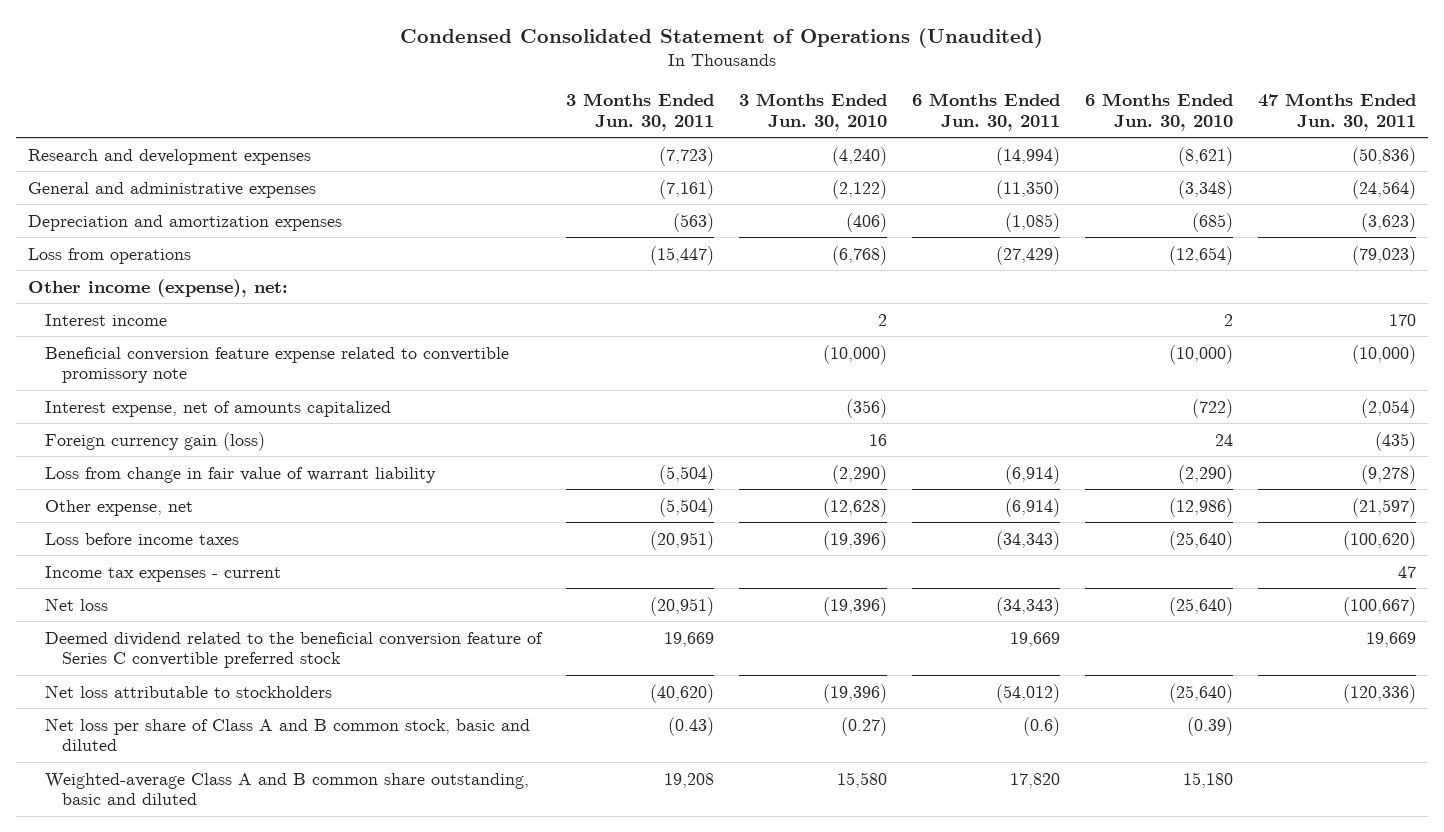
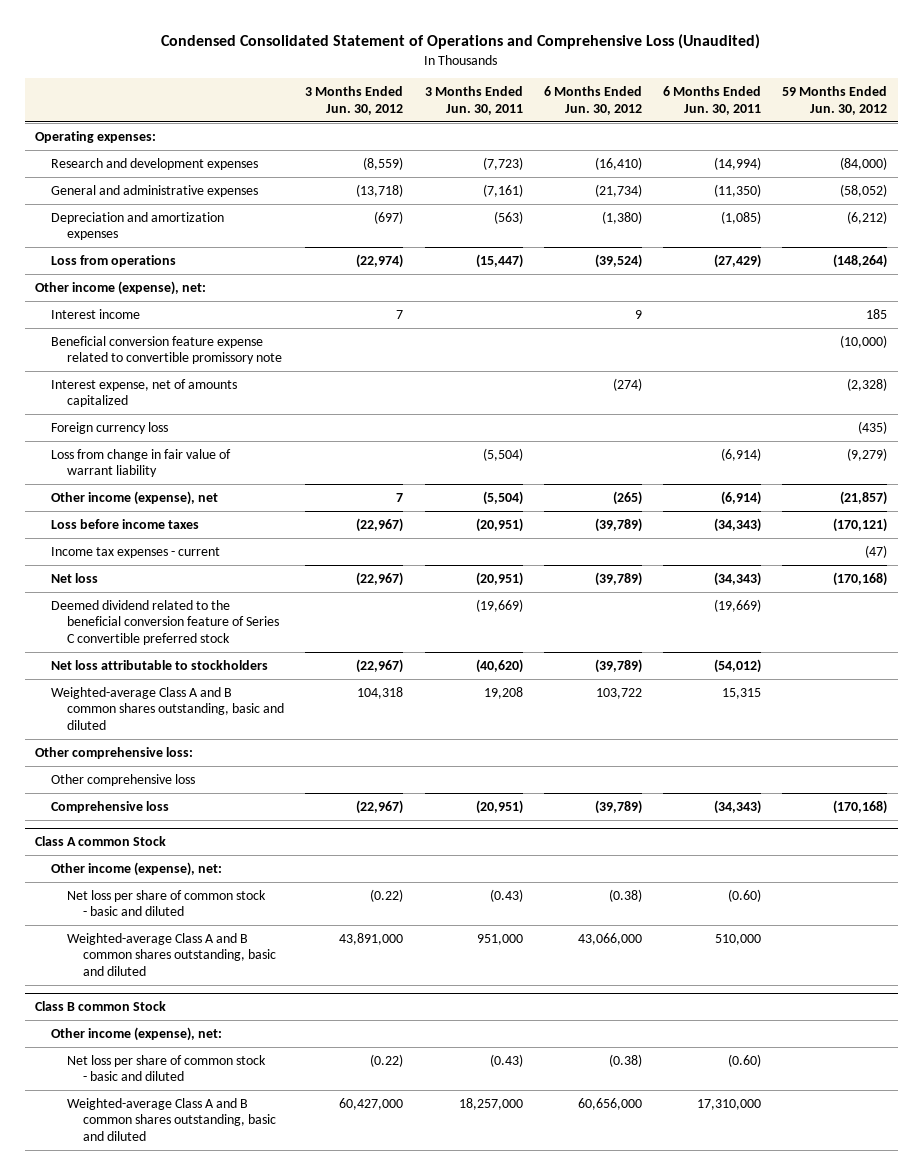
- Condensed Consolidated Statement of Operations (Unaudited)
+ Condensed Consolidated Statement of Operations and Comprehensive Loss (Unaudited)
- | 3 Months Ended Jun. 30, 2011 | 3 Months Ended Jun. 30, 2010 | 6 Months Ended Jun. 30, 2011 | 6 Months Ended Jun. 30, 2010 | 47 Months Ended Jun. 30, 2011
+ | 3 Months Ended Jun. 30, 2012 | 3 Months Ended Jun. 30, 2011 | 6 Months Ended Jun. 30, 2012 | 6 Months Ended Jun. 30, 2011 | 59 Months Ended Jun. 30, 2012
+ Operating expenses:
- Foreign currency gain (loss) | | 16 | | 24 | (435)
+ Foreign currency loss | | | | | (435)
- Other expense, net | (5,504) | (12,628) | (6,914) | (12,986) | (21,597)
+ Other income (expense), net | 7 | (5,504) | (265) | (6,914) | (21,857)
- Deemed dividend related to the beneficial conversion feature of Series C convertible preferred stock | 19,669 | | 19,669 | | 19,669
+ Deemed dividend related to the beneficial conversion feature of Series C convertible preferred stock | | (19,669) | | (19,669) |
- Net loss per share of Class A and B common stock, basic and diluted | (0.43) | (0.27) | (0.6) | (0.39) |
- Weighted-average Class A and B common share outstanding, basic and diluted | 19,208 | 15,580 | 17,820 | 15,180 |
+ Weighted-average Class A and B common shares outstanding, basic and diluted | 104,318 | 19,208 | 103,722 | 15,315 |
+ Other comprehensive loss:
+ Other comprehensive loss
+ Comprehensive loss | (22,967) | (20,951) | (39,789) | (34,343) | (170,168)
+ Class A common Stock
+ Other income (expense), net:
+ Net loss per share of common stock - basic and diluted | (0.22) | (0.43) | (0.38) | (0.60) |
+ Weighted-average Class A and B common shares outstanding, basic and diluted | 43,891,000 | 951,000 | 43,066,000 | 510,000 |
+ Class B common Stock
+ Other income (expense), net:
+ Net loss per share of common stock - basic and diluted | (0.22) | (0.43) | (0.38) | (0.60) |
+ Weighted-average Class A and B common shares outstanding, basic and diluted | 60,427,000 | 18,257,000 | 60,656,000 | 17,310,000 |

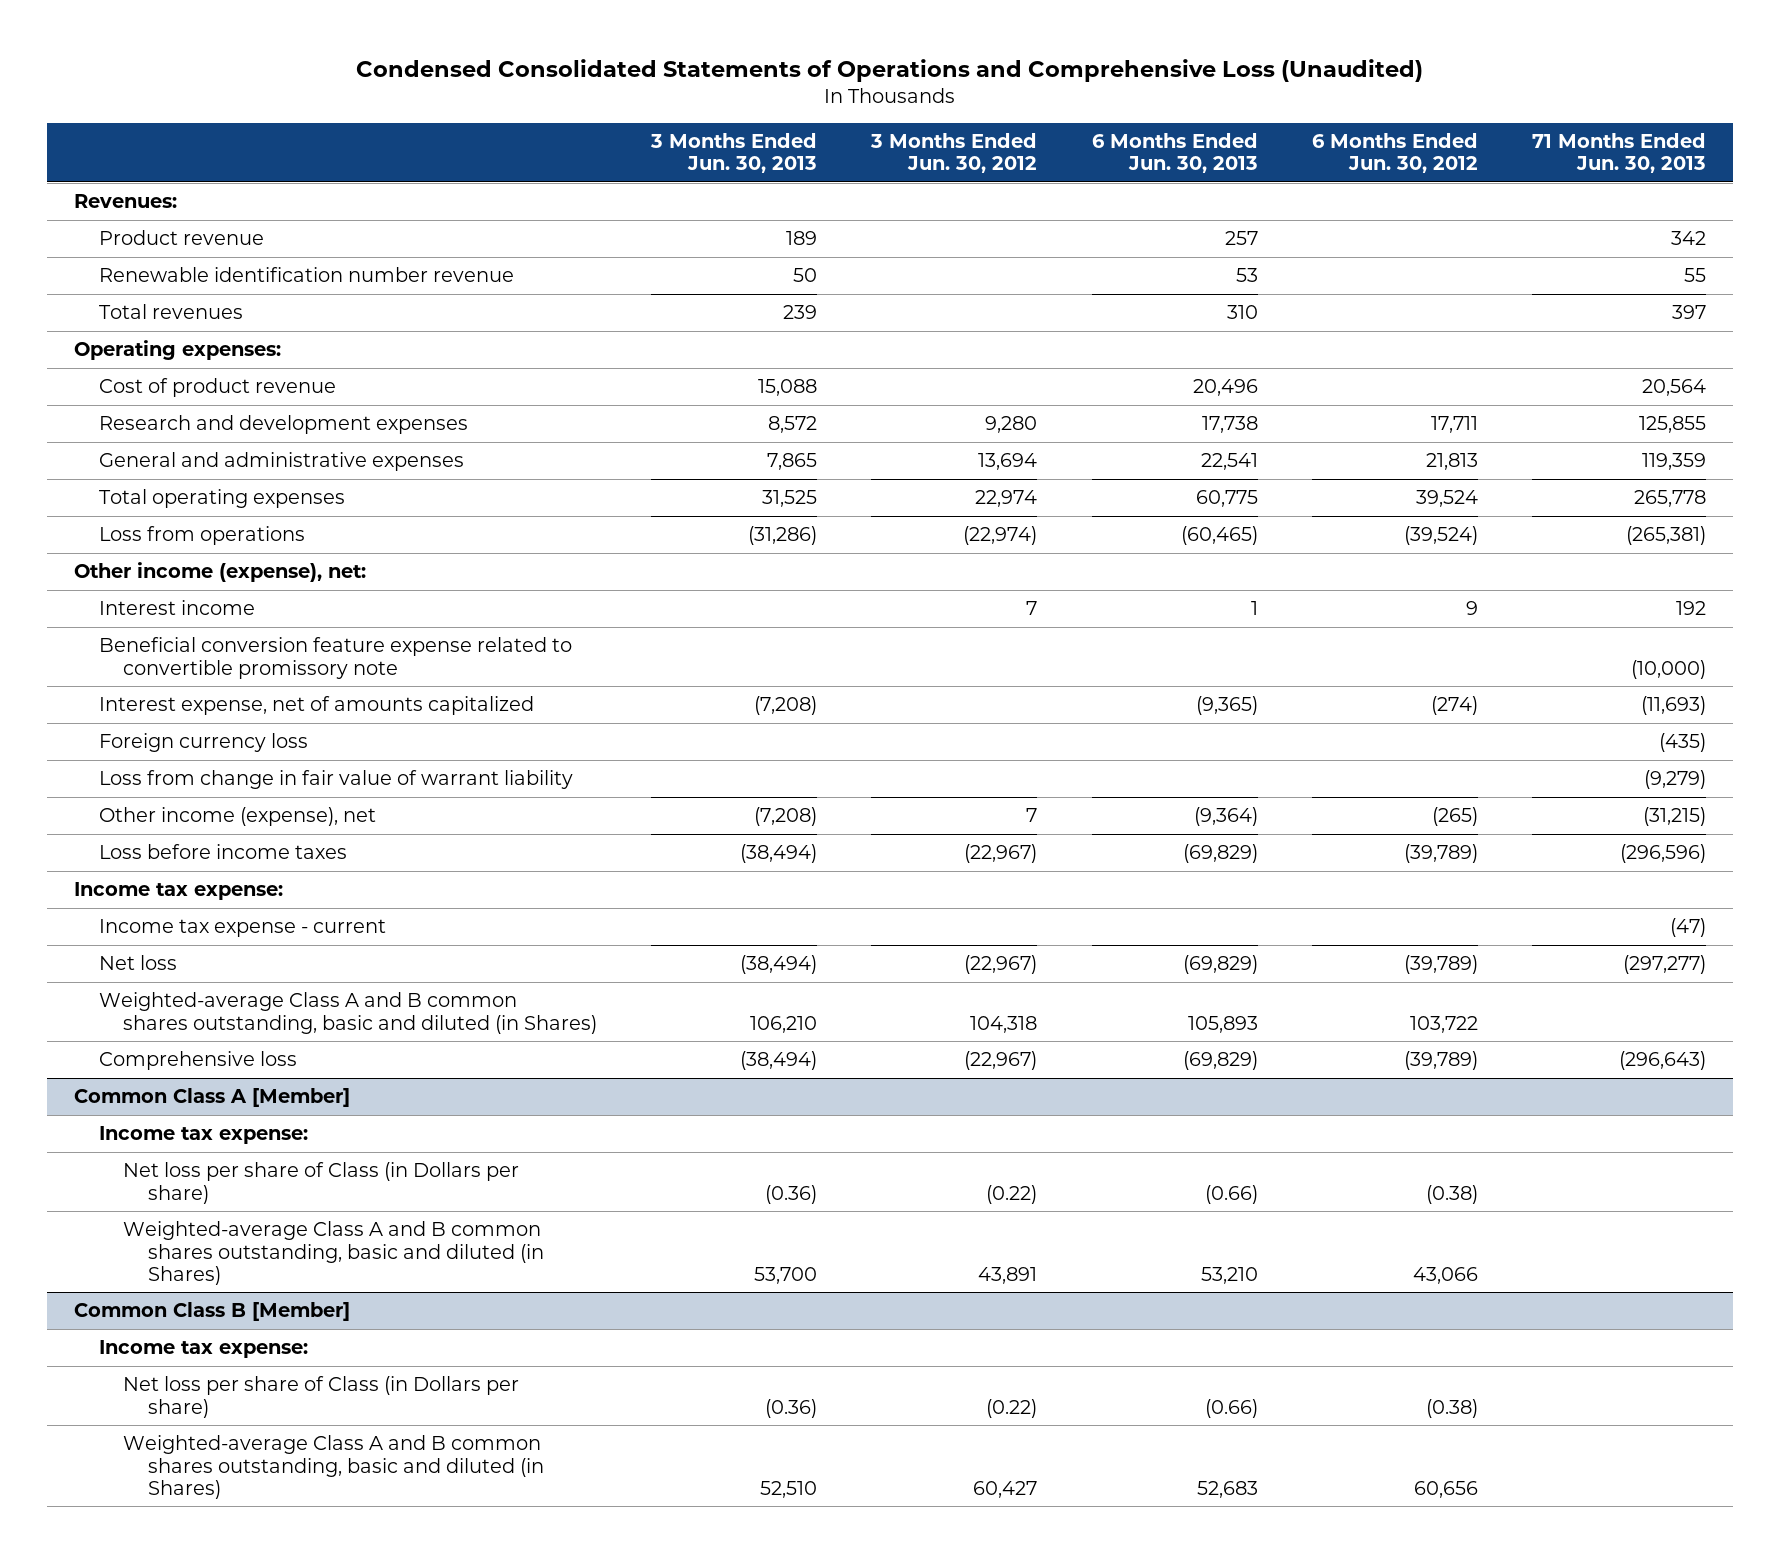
- Condensed Consolidated Statement of Operations and Comprehensive Loss (Unaudited)
+ Condensed Consolidated Statements of Operations and Comprehensive Loss (Unaudited)
- | 3 Months Ended Jun. 30, 2012 | 3 Months Ended Jun. 30, 2011 | 6 Months Ended Jun. 30, 2012 | 6 Months Ended Jun. 30, 2011 | 59 Months Ended Jun. 30, 2012
+ | 3 Months Ended Jun. 30, 2013 | 3 Months Ended Jun. 30, 2012 | 6 Months Ended Jun. 30, 2013 | 6 Months Ended Jun. 30, 2012 | 71 Months Ended Jun. 30, 2013
+ Revenues:
+ Product revenue | 189 | | 257 | | 342
+ Renewable identification number revenue | 50 | | 53 | | 55
+ Total revenues | 239 | | 310 | | 397
- Research and development expenses | (8,559) | (7,723) | (16,410) | (14,994) | (84,000)
- General and administrative expenses | (13,718) | (7,161) | (21,734) | (11,350) | (58,052)
- Depreciation and amortization expenses | (697) | (563) | (1,380) | (1,085) | (6,212)
+ Cost of product revenue | 15,088 | | 20,496 | | 20,564
+ Research and development expenses | 8,572 | 9,280 | 17,738 | 17,711 | 125,855
+ General and administrative expenses | 7,865 | 13,694 | 22,541 | 21,813 | 119,359
+ Total operating expenses | 31,525 | 22,974 | 60,775 | 39,524 | 265,778
- Income tax expenses - current | | | | | (47)
+ Income tax expense:
+ Income tax expense - current | | | | | (47)
- Deemed dividend related to the beneficial conversion feature of Series C convertible preferred stock | | (19,669) | | (19,669) |
- Net loss attributable to stockholders | (22,967) | (40,620) | (39,789) | (54,012) |
- Weighted-average Class A and B common shares outstanding, basic and diluted | 104,318 | 19,208 | 103,722 | 15,315 |
- Other comprehensive loss:
- Other comprehensive loss
+ Weighted-average Class A and B common shares outstanding, basic and diluted (in Shares) | 106,210 | 104,318 | 105,893 | 103,722 |
- Class A common Stock
- Other income (expense), net:
- Net loss per share of common stock - basic and diluted | (0.22) | (0.43) | (0.38) | (0.60) |
- Weighted-average Class A and B common shares outstanding, basic and diluted | 43,891,000 | 951,000 | 43,066,000 | 510,000 |
- Class B common Stock
- Other income (expense), net:
- Net loss per share of common stock - basic and diluted | (0.22) | (0.43) | (0.38) | (0.60) |
- Weighted-average Class A and B common shares outstanding, basic and diluted | 60,427,000 | 18,257,000 | 60,656,000 | 17,310,000 |
+ Common Class A [Member]
+ Income tax expense:
+ Net loss per share of Class (in Dollars per share) | (0.36) | (0.22) | (0.66) | (0.38) |
+ Weighted-average Class A and B common shares outstanding, basic and diluted (in Shares) | 53,700 | 43,891 | 53,210 | 43,066 |
+ Common Class B [Member]
+ Income tax expense:
+ Net loss per share of Class (in Dollars per share) | (0.36) | (0.22) | (0.66) | (0.38) |
+ Weighted-average Class A and B common shares outstanding, basic and diluted (in Shares) | 52,510 | 60,427 | 52,683 | 60,656 |

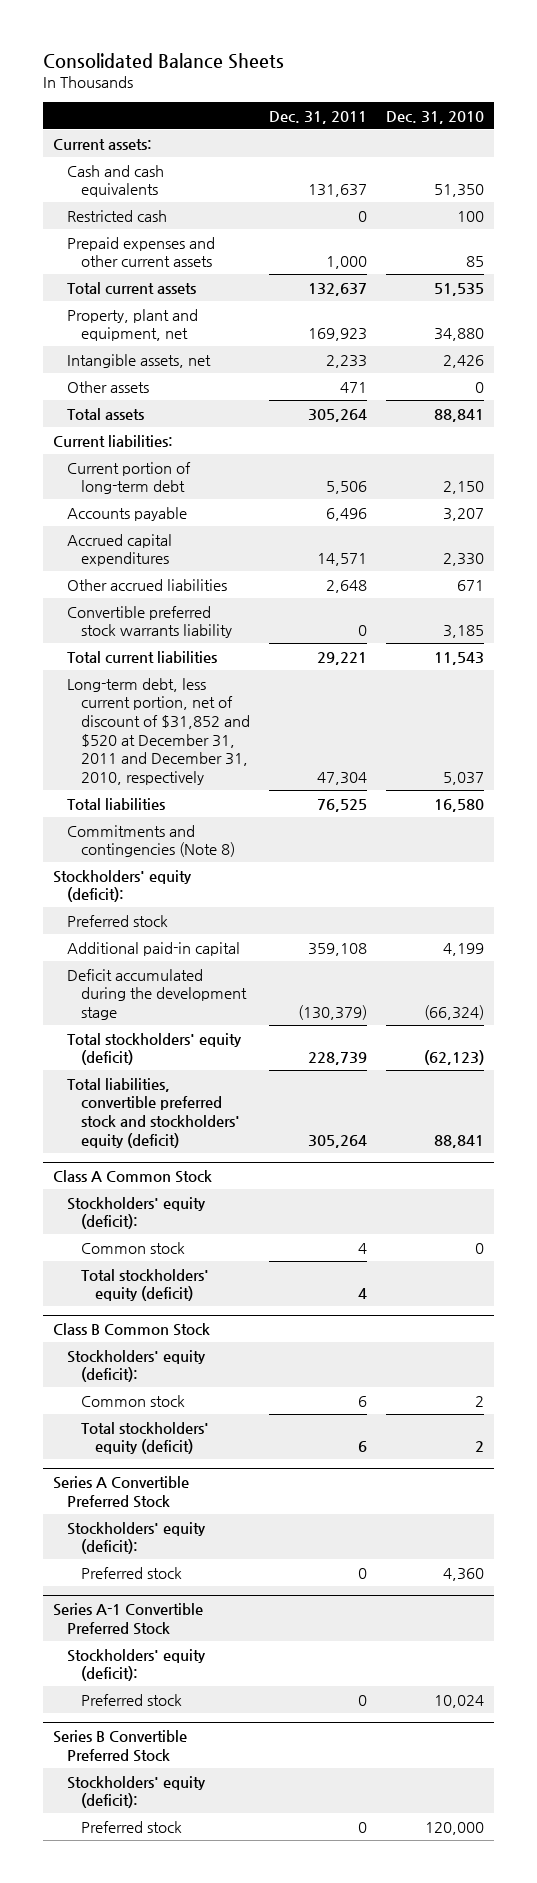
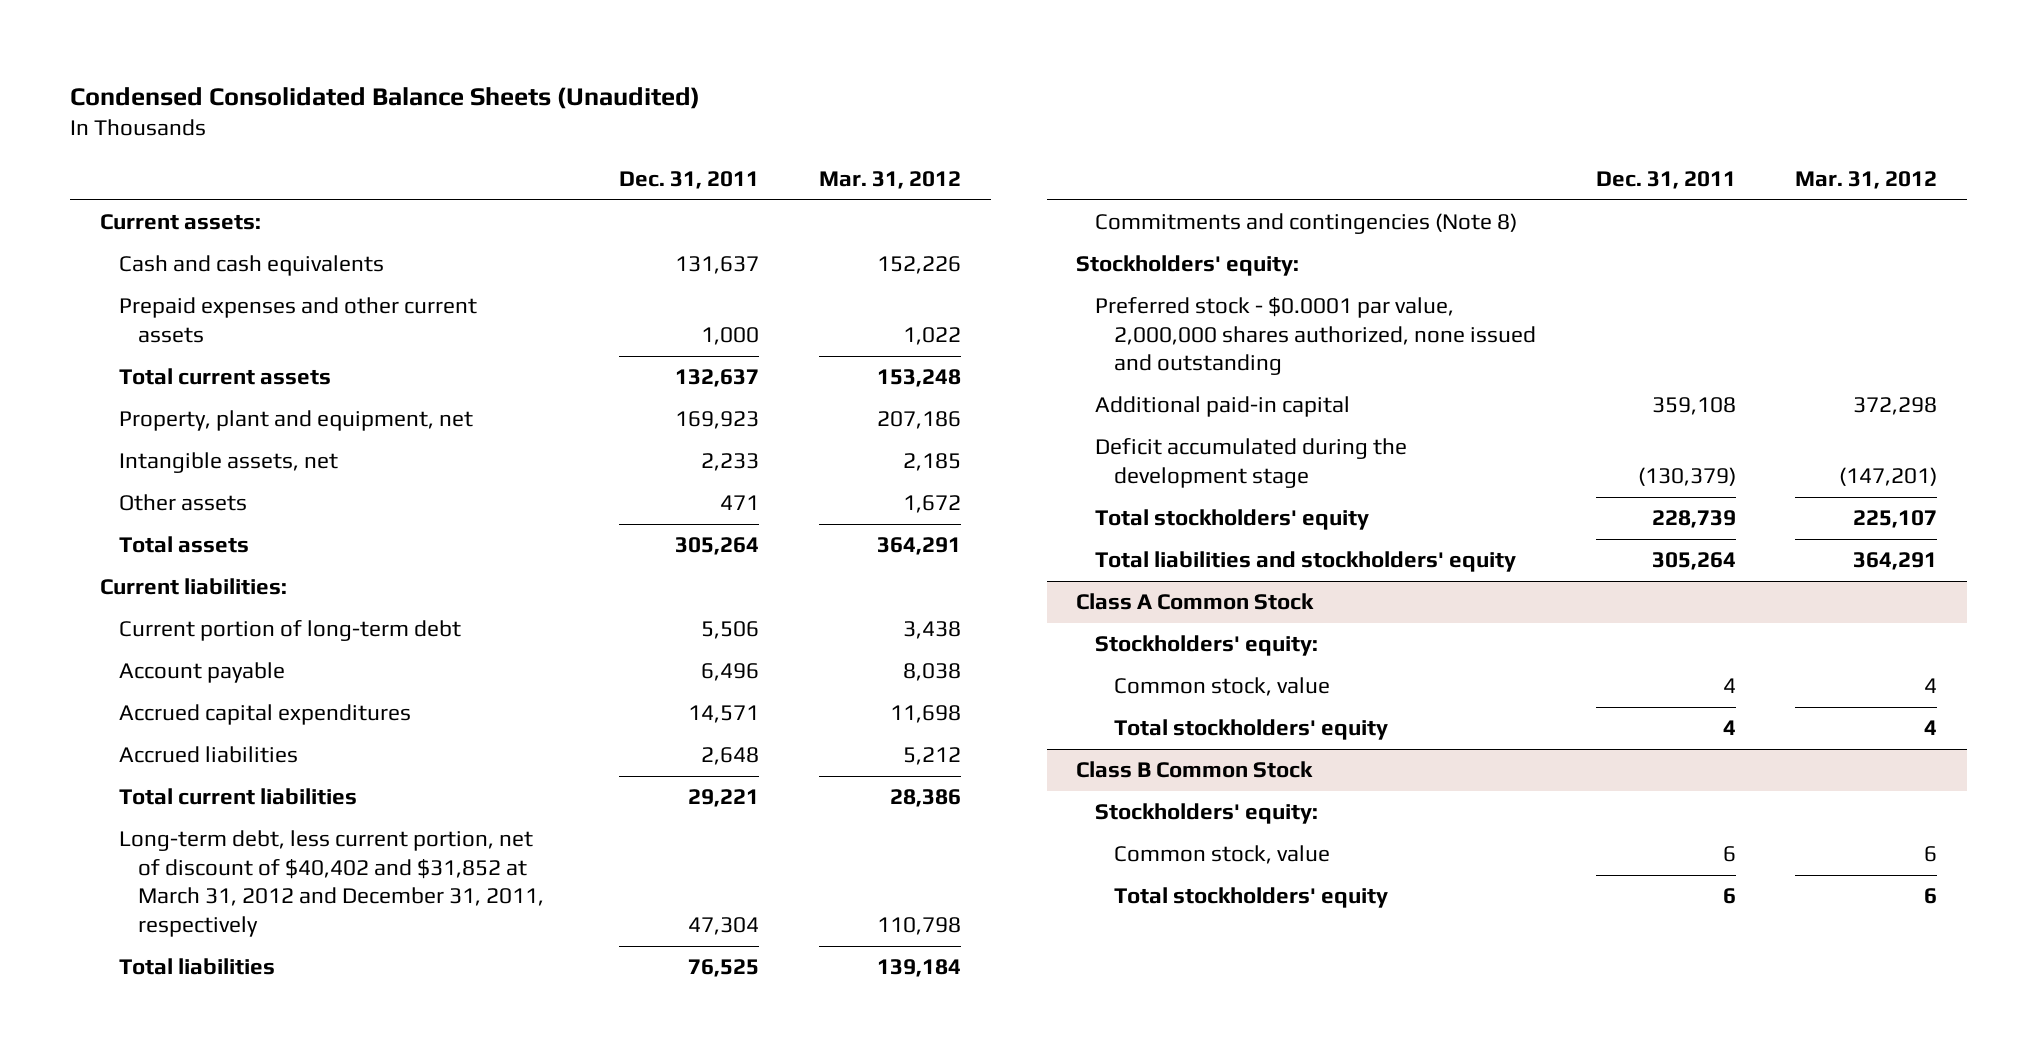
- Consolidated Balance Sheets
+ Condensed Consolidated Balance Sheets (Unaudited)
- | Dec. 31, 2011 | Dec. 31, 2010
+ | Dec. 31, 2011 | Mar. 31, 2012
- Restricted cash | 0 | 100
- Accounts payable | 6,496 | 3,207
+ Account payable | 6,496 | 8,038
- Other accrued liabilities | 2,648 | 671
- Convertible preferred stock warrants liability | 0 | 3,185
+ Accrued liabilities | 2,648 | 5,212
- Long-term debt, less current portion, net of discount of $31,852 and $520 at December 31, 2011 and December 31, 2010, respectively | 47,304 | 5,037
+ Long-term debt, less current portion, net of discount of $40,402 and $31,852 at March 31, 2012 and December 31, 2011, respectively | 47,304 | 110,798
- Stockholders' equity (deficit):
- Preferred stock
+ Stockholders' equity:
+ Preferred stock - $0.0001 par value, 2,000,000 shares authorized, none issued and outstanding
- Total stockholders' equity (deficit) | 228,739 | (62,123)
- Total liabilities, convertible preferred stock and stockholders' equity (deficit) | 305,264 | 88,841
+ Total stockholders' equity | 228,739 | 225,107
+ Total liabilities and stockholders' equity | 305,264 | 364,291
@ Class A Common Stock
- Stockholders' equity (deficit):
- Common stock | 4 | 0
- Total stockholders' equity (deficit) | 4 |
+ Stockholders' equity:
+ Common stock, value | 4 | 4
+ Total stockholders' equity | 4 | 4
@ Class B Common Stock
- Stockholders' equity (deficit):
- Common stock | 6 | 2
- Total stockholders' equity (deficit) | 6 | 2
- Series A Convertible Preferred Stock
- Stockholders' equity (deficit):
- Preferred stock | 0 | 4,360
- Series A-1 Convertible Preferred Stock
- Stockholders' equity (deficit):
- Preferred stock | 0 | 10,024
- Series B Convertible Preferred Stock
- Stockholders' equity (deficit):
- Preferred stock | 0 | 120,000
@ Class B Common Stock
+ Stockholders' equity:
+ Common stock, value | 6 | 6
+ Total stockholders' equity | 6 | 6

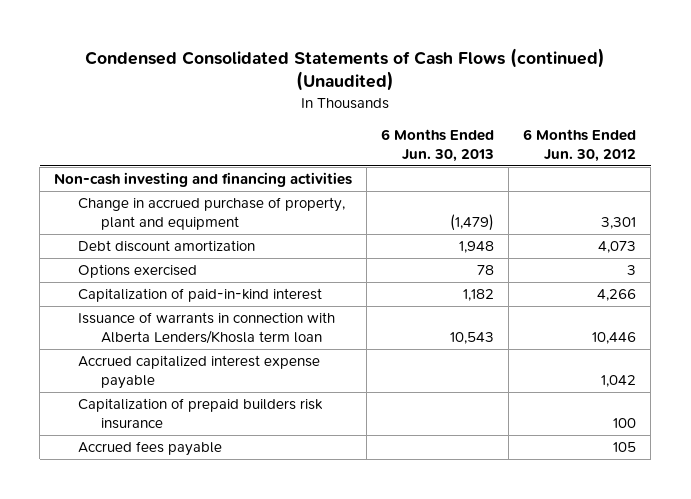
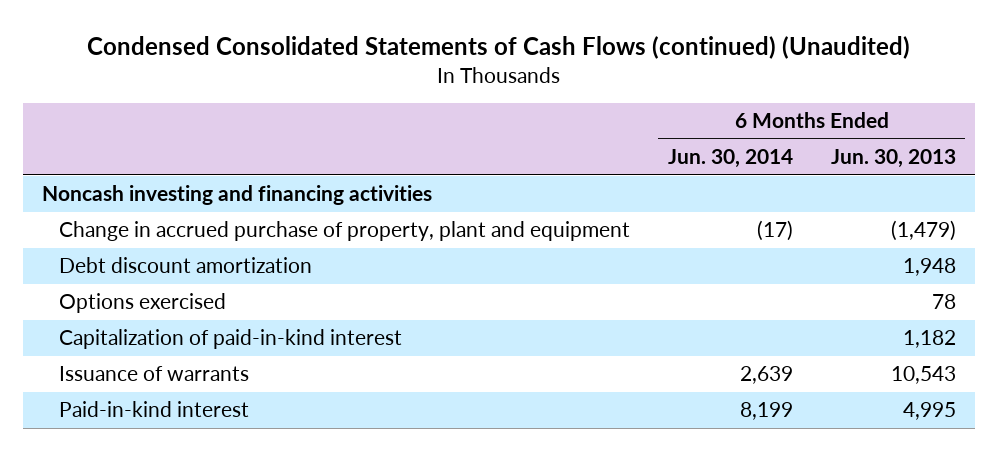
- | 6 Months Ended Jun. 30, 2013 | 6 Months Ended Jun. 30, 2012
+ | 6 Months Ended Jun. 30, 2014 | 6 Months Ended Jun. 30, 2013
- Non-cash investing and financing activities
+ Noncash investing and financing activities
- Issuance of warrants in connection with Alberta Lenders/Khosla term loan | 10,543 | 10,446
- Accrued capitalized interest expense payable | | 1,042
- Capitalization of prepaid builders risk insurance | | 100
- Accrued fees payable | | 105
+ Issuance of warrants | 2,639 | 10,543
+ Paid-in-kind interest | 8,199 | 4,995

